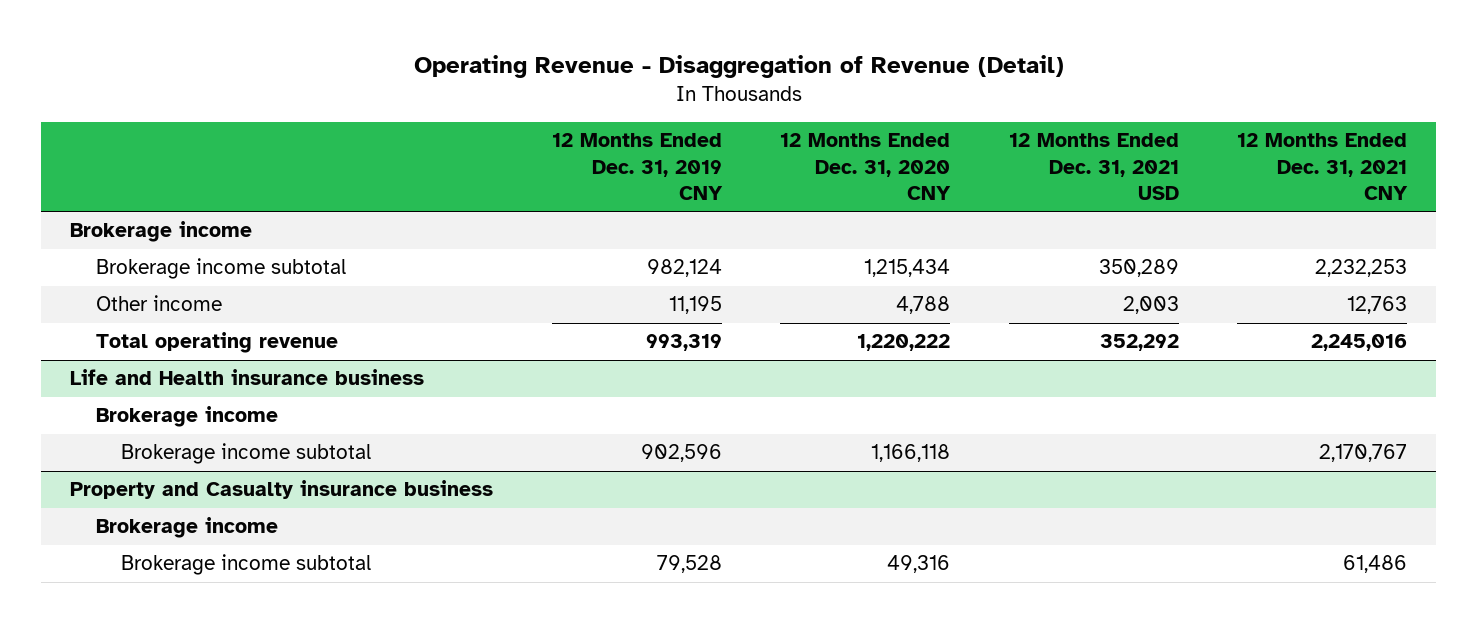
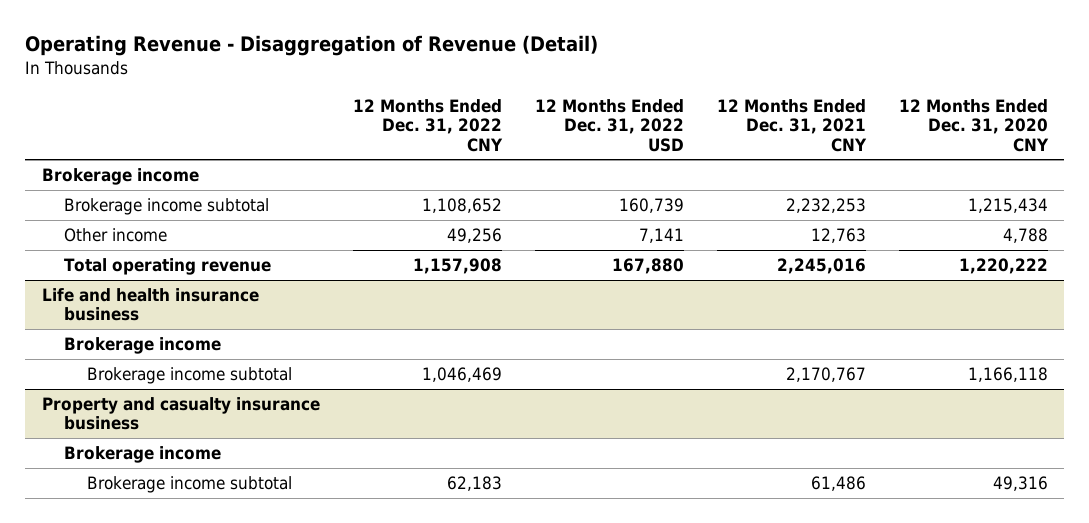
- | 12 Months Ended Dec. 31, 2019 CNY | 12 Months Ended Dec. 31, 2020 CNY | 12 Months Ended Dec. 31, 2021 USD | 12 Months Ended Dec. 31, 2021 CNY
+ | 12 Months Ended Dec. 31, 2022 CNY | 12 Months Ended Dec. 31, 2022 USD | 12 Months Ended Dec. 31, 2021 CNY | 12 Months Ended Dec. 31, 2020 CNY
- Life and Health insurance business
+ Life and health insurance business
- Property and Casualty insurance business
+ Property and casualty insurance business

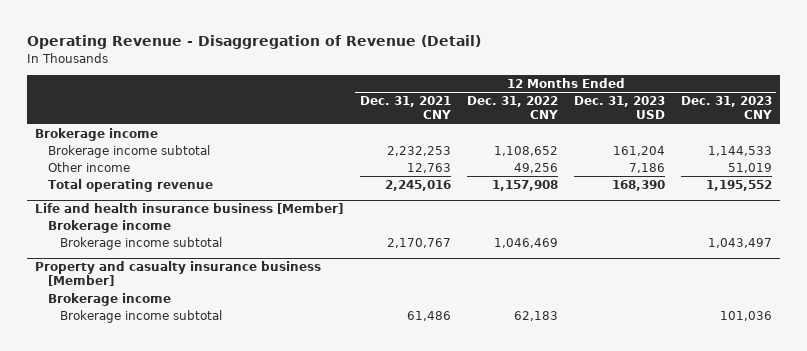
- | 12 Months Ended Dec. 31, 2022 CNY | 12 Months Ended Dec. 31, 2022 USD | 12 Months Ended Dec. 31, 2021 CNY | 12 Months Ended Dec. 31, 2020 CNY
+ | 12 Months Ended Dec. 31, 2021 CNY | 12 Months Ended Dec. 31, 2022 CNY | 12 Months Ended Dec. 31, 2023 USD | 12 Months Ended Dec. 31, 2023 CNY
- Life and health insurance business
+ Life and health insurance business [Member]
- Property and casualty insurance business
+ Property and casualty insurance business [Member]

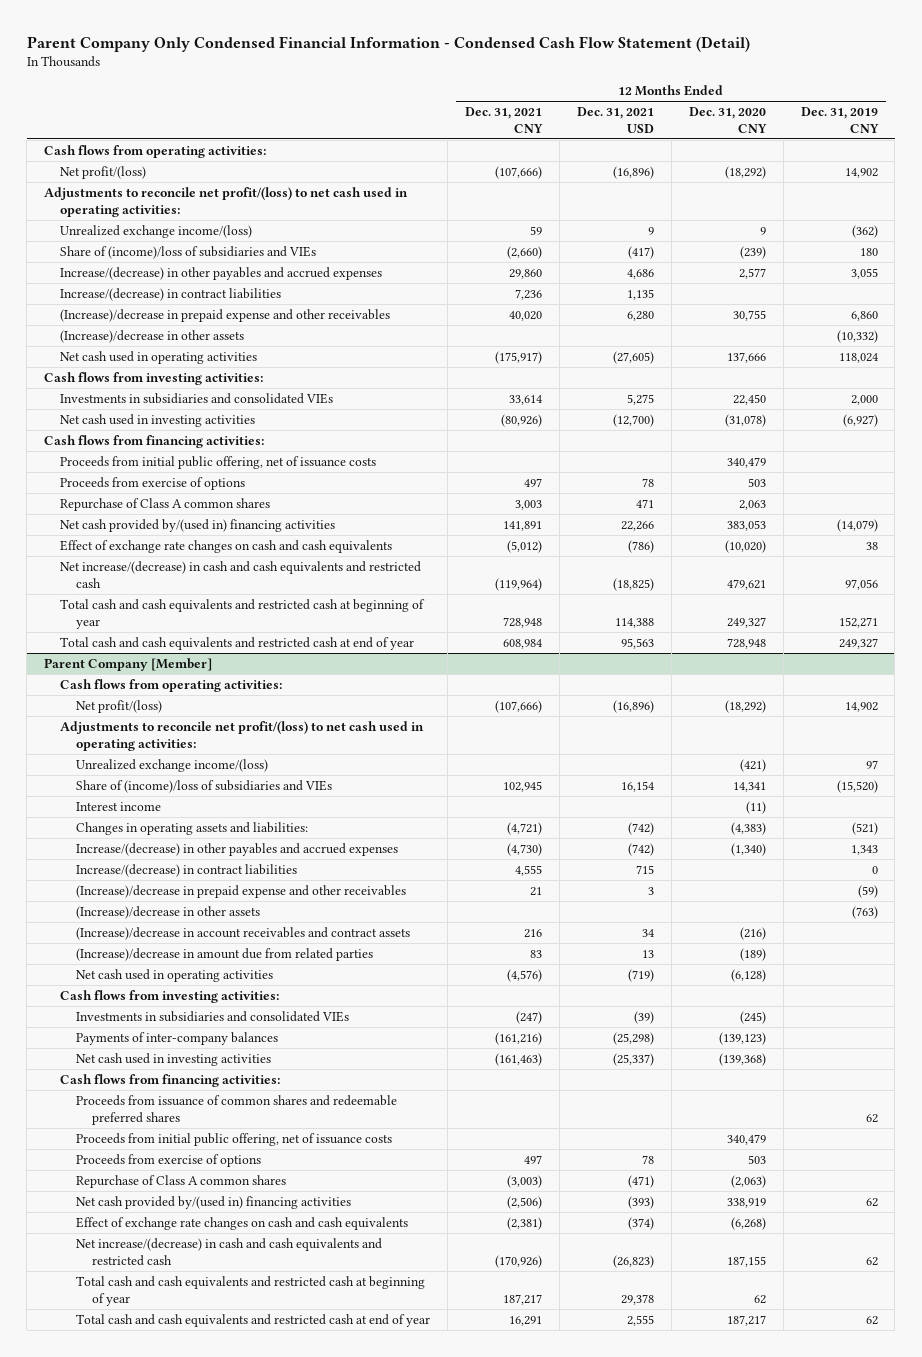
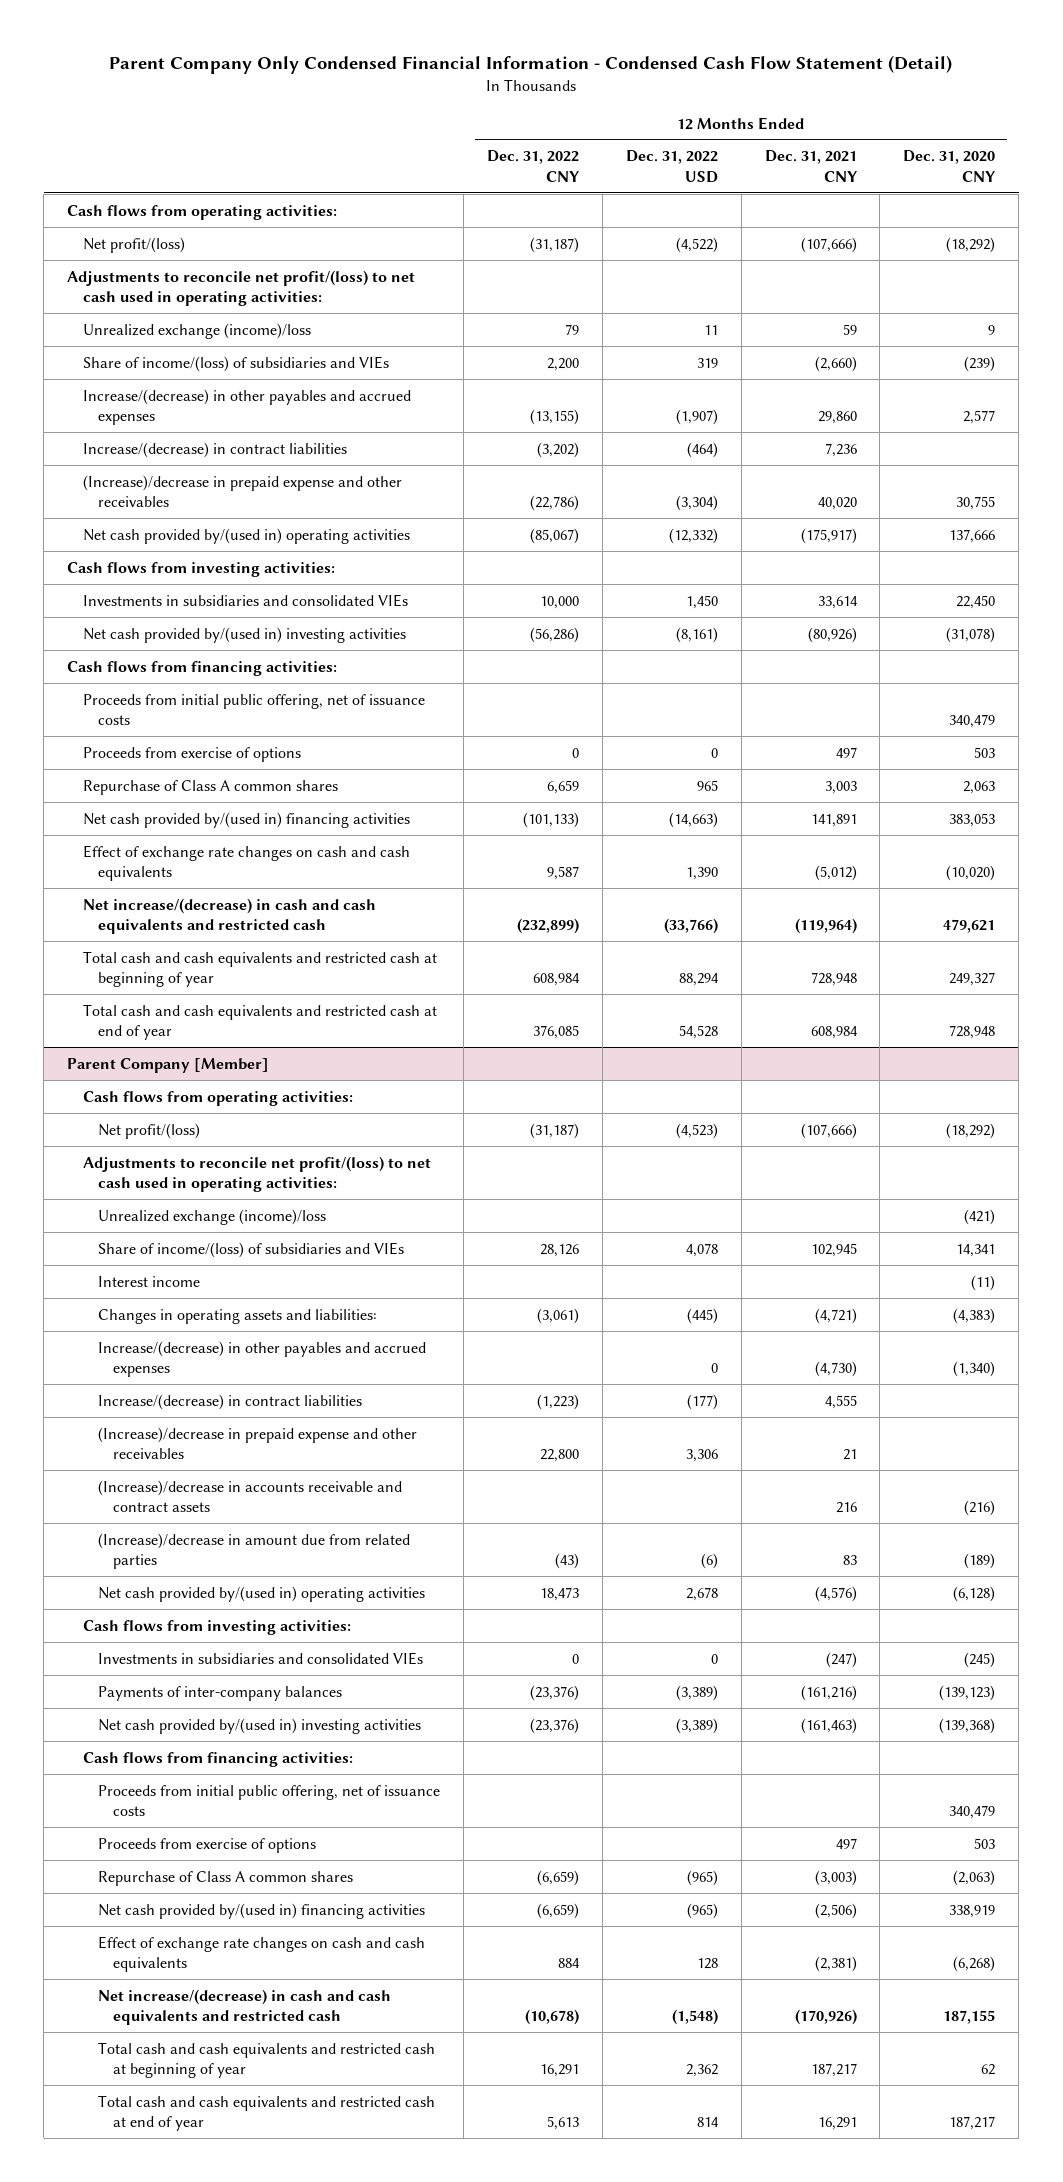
- | 12 Months Ended Dec. 31, 2021 CNY | 12 Months Ended Dec. 31, 2021 USD | 12 Months Ended Dec. 31, 2020 CNY | 12 Months Ended Dec. 31, 2019 CNY
+ | 12 Months Ended Dec. 31, 2022 CNY | 12 Months Ended Dec. 31, 2022 USD | 12 Months Ended Dec. 31, 2021 CNY | 12 Months Ended Dec. 31, 2020 CNY
- Unrealized exchange income/(loss) | 59 | 9 | 9 | (362)
- Share of (income)/loss of subsidiaries and VIEs | (2,660) | (417) | (239) | 180
+ Unrealized exchange (income)/loss | 79 | 11 | 59 | 9
+ Share of income/(loss) of subsidiaries and VIEs | 2,200 | 319 | (2,660) | (239)
- (Increase)/decrease in other assets | | | | (10,332)
- Net cash used in operating activities | (175,917) | (27,605) | 137,666 | 118,024
+ Net cash provided by/(used in) operating activities | (85,067) | (12,332) | (175,917) | 137,666
- Net cash used in investing activities | (80,926) | (12,700) | (31,078) | (6,927)
+ Net cash provided by/(used in) investing activities | (56,286) | (8,161) | (80,926) | (31,078)
@ Parent Company [Member]
- Unrealized exchange income/(loss) | | | (421) | 97
- Share of (income)/loss of subsidiaries and VIEs | 102,945 | 16,154 | 14,341 | (15,520)
+ Unrealized exchange (income)/loss | | | | (421)
+ Share of income/(loss) of subsidiaries and VIEs | 28,126 | 4,078 | 102,945 | 14,341
- (Increase)/decrease in other assets | | | | (763)
- (Increase)/decrease in account receivables and contract assets | 216 | 34 | (216) |
+ (Increase)/decrease in accounts receivable and contract assets | | | 216 | (216)
- Net cash used in operating activities | (4,576) | (719) | (6,128) |
+ Net cash provided by/(used in) operating activities | 18,473 | 2,678 | (4,576) | (6,128)
- Net cash used in investing activities | (161,463) | (25,337) | (139,368) |
+ Net cash provided by/(used in) investing activities | (23,376) | (3,389) | (161,463) | (139,368)
- Proceeds from issuance of common shares and redeemable preferred shares | | | | 62

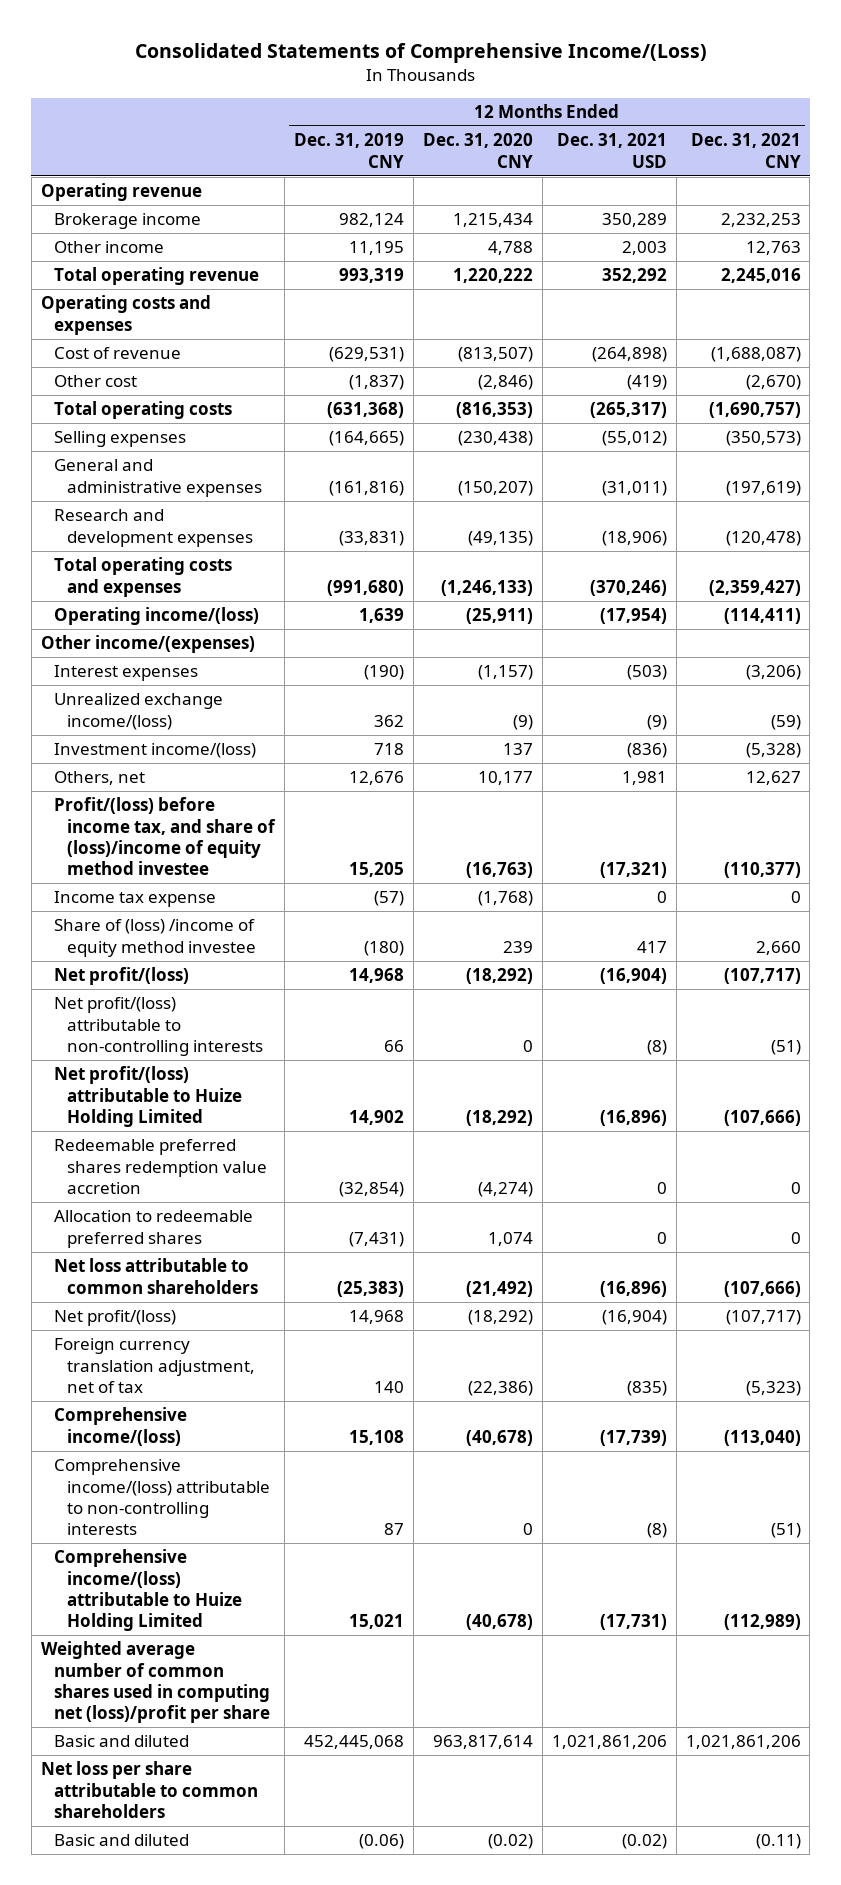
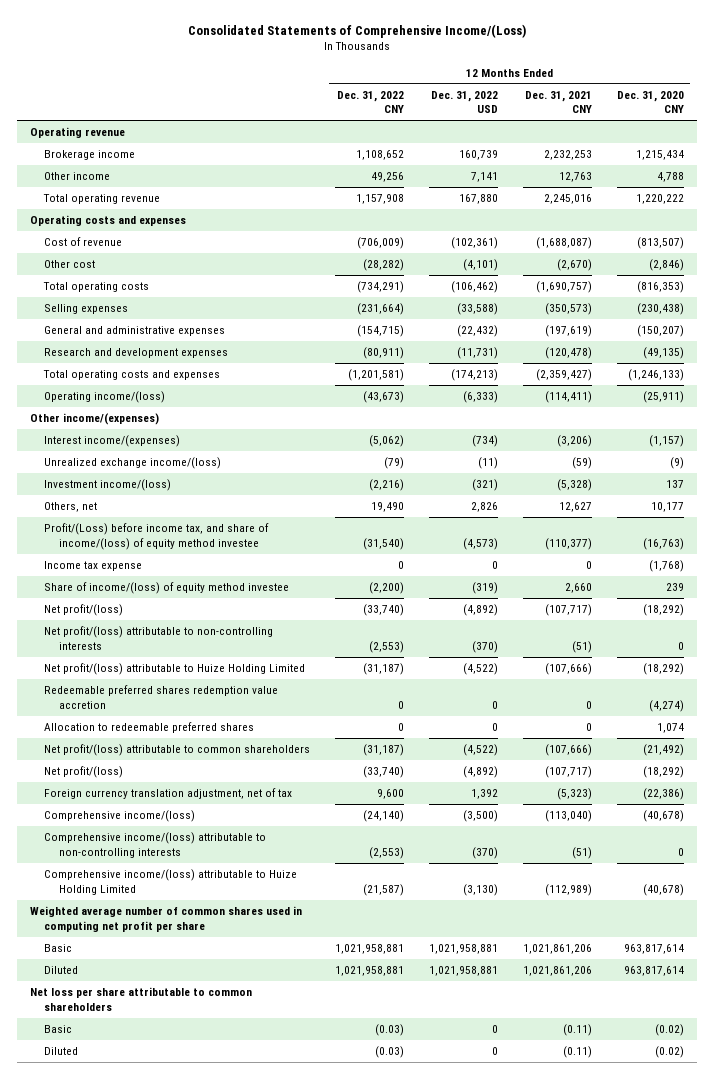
- | 12 Months Ended Dec. 31, 2019 CNY | 12 Months Ended Dec. 31, 2020 CNY | 12 Months Ended Dec. 31, 2021 USD | 12 Months Ended Dec. 31, 2021 CNY
+ | 12 Months Ended Dec. 31, 2022 CNY | 12 Months Ended Dec. 31, 2022 USD | 12 Months Ended Dec. 31, 2021 CNY | 12 Months Ended Dec. 31, 2020 CNY
- Interest expenses | (190) | (1,157) | (503) | (3,206)
+ Interest income/(expenses) | (5,062) | (734) | (3,206) | (1,157)
- Profit/(loss) before income tax, and share of (loss)/income of equity method investee | 15,205 | (16,763) | (17,321) | (110,377)
+ Profit/(Loss) before income tax, and share of income/(loss) of equity method investee | (31,540) | (4,573) | (110,377) | (16,763)
- Share of (loss) /income of equity method investee | (180) | 239 | 417 | 2,660
+ Share of income/(loss) of equity method investee | (2,200) | (319) | 2,660 | 239
- Net loss attributable to common shareholders | (25,383) | (21,492) | (16,896) | (107,666)
+ Net profit/(loss) attributable to common shareholders | (31,187) | (4,522) | (107,666) | (21,492)
- Weighted average number of common shares used in computing net (loss)/profit per share
- Basic and diluted | 452,445,068 | 963,817,614 | 1,021,861,206 | 1,021,861,206
+ Weighted average number of common shares used in computing net profit per share
+ Basic | 1,021,958,881 | 1,021,958,881 | 1,021,861,206 | 963,817,614
+ Diluted | 1,021,958,881 | 1,021,958,881 | 1,021,861,206 | 963,817,614
- Basic and diluted | (0.06) | (0.02) | (0.02) | (0.11)
+ Basic | (0.03) | 0 | (0.11) | (0.02)
+ Diluted | (0.03) | 0 | (0.11) | (0.02)

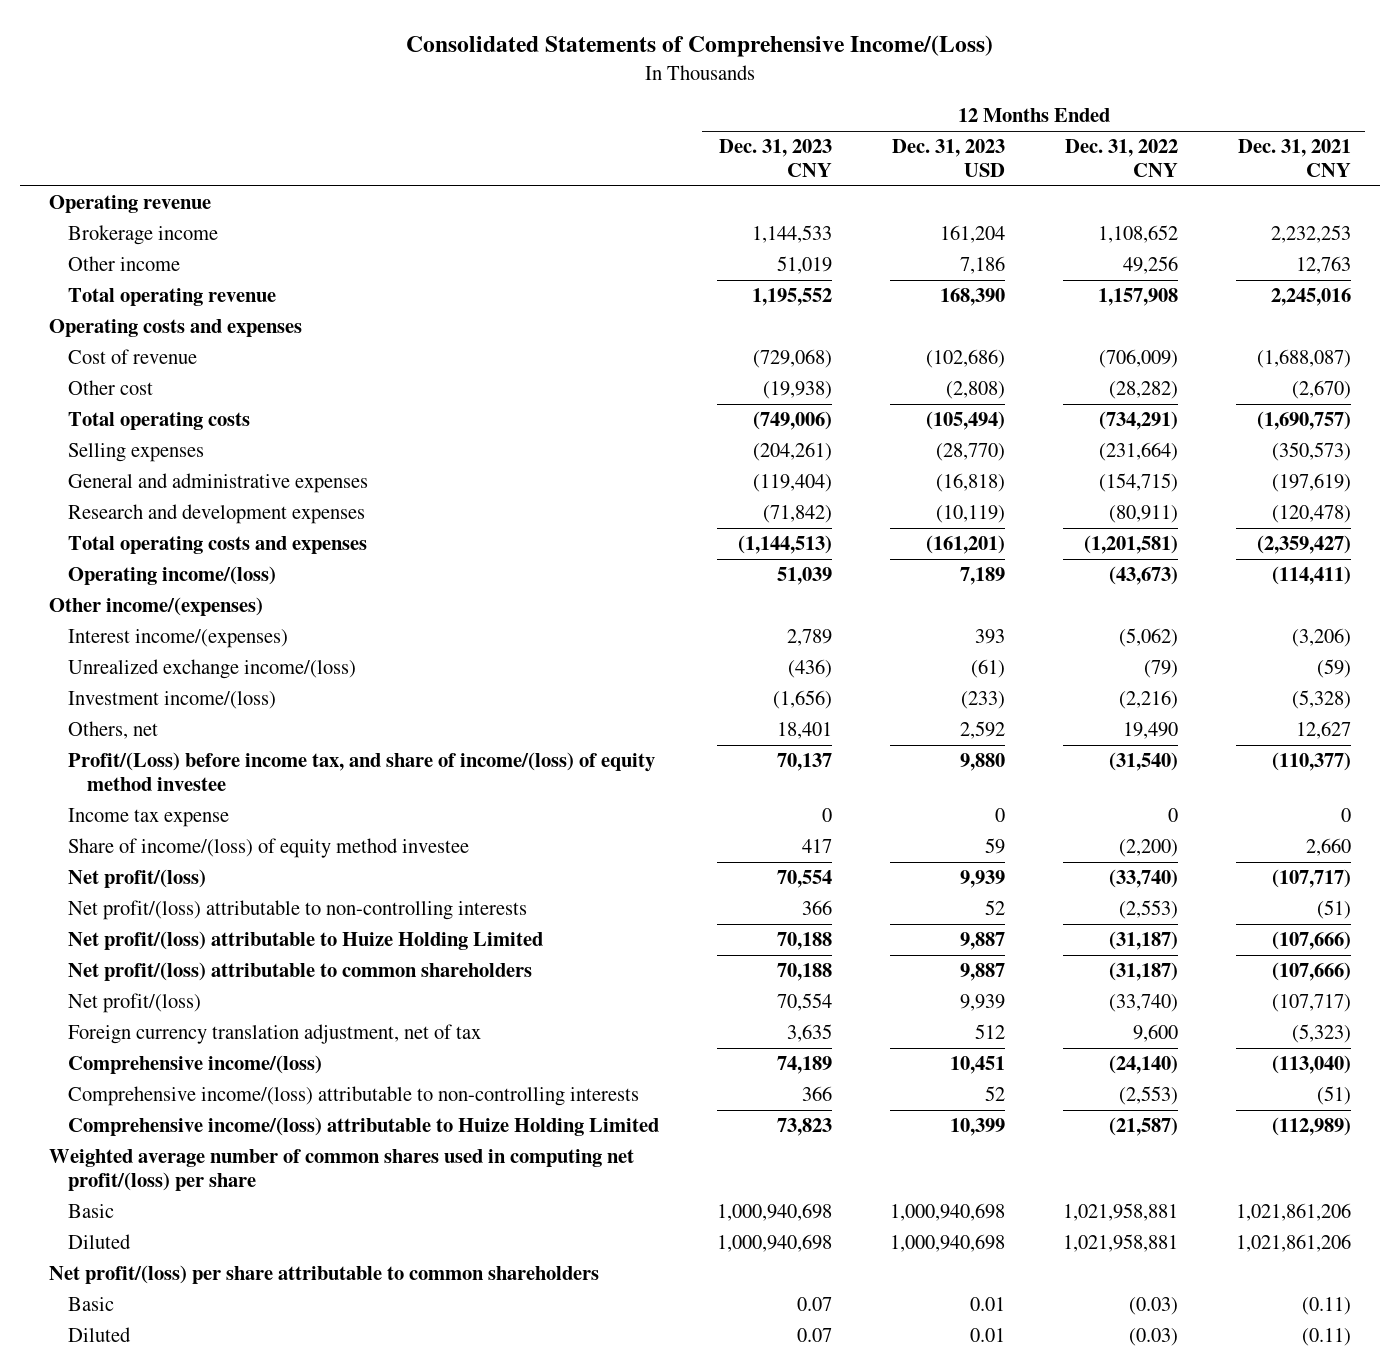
- | 12 Months Ended Dec. 31, 2022 CNY | 12 Months Ended Dec. 31, 2022 USD | 12 Months Ended Dec. 31, 2021 CNY | 12 Months Ended Dec. 31, 2020 CNY
+ | 12 Months Ended Dec. 31, 2023 CNY | 12 Months Ended Dec. 31, 2023 USD | 12 Months Ended Dec. 31, 2022 CNY | 12 Months Ended Dec. 31, 2021 CNY
- Redeemable preferred shares redemption value accretion | 0 | 0 | 0 | (4,274)
- Allocation to redeemable preferred shares | 0 | 0 | 0 | 1,074
- Weighted average number of common shares used in computing net profit per share
+ Weighted average number of common shares used in computing net profit/(loss) per share
- Net loss per share attributable to common shareholders
+ Net profit/(loss) per share attributable to common shareholders

